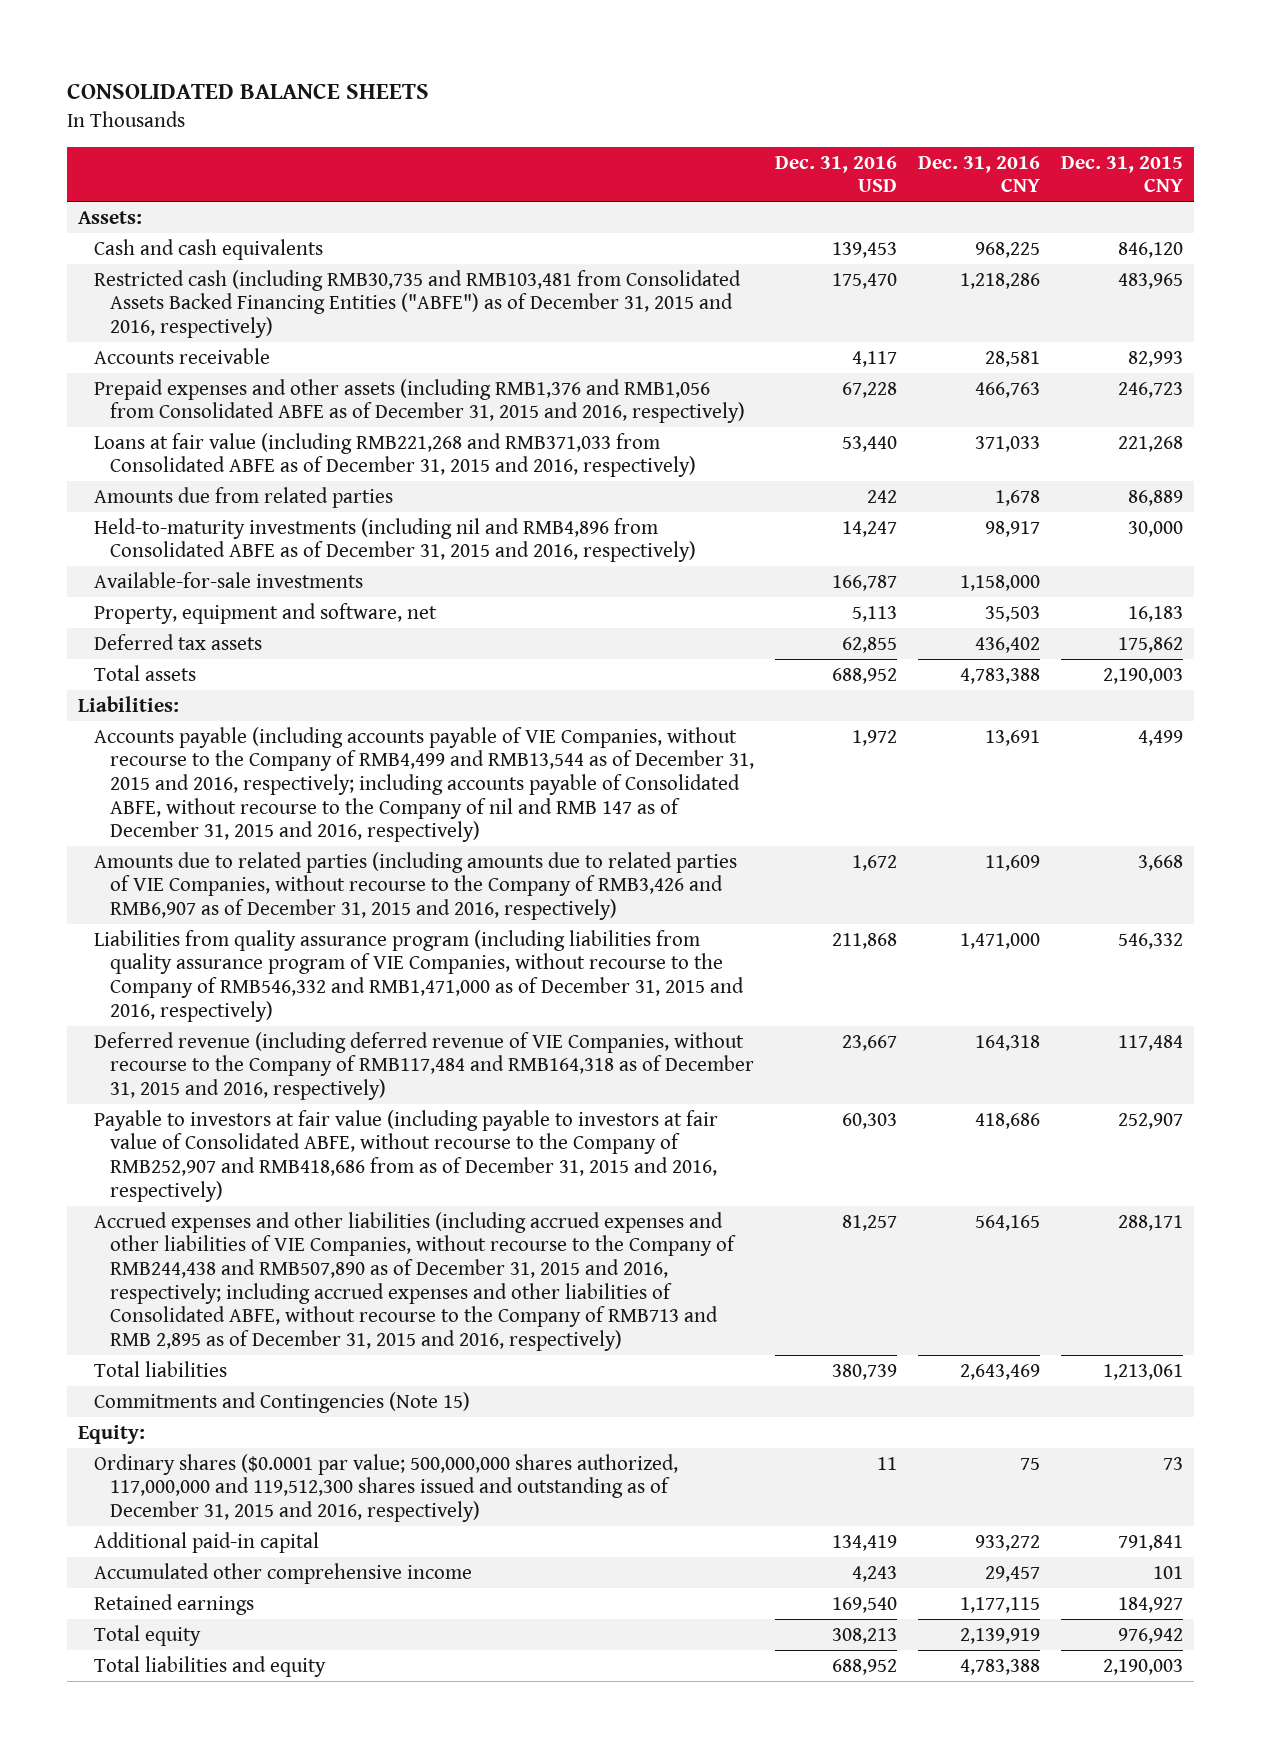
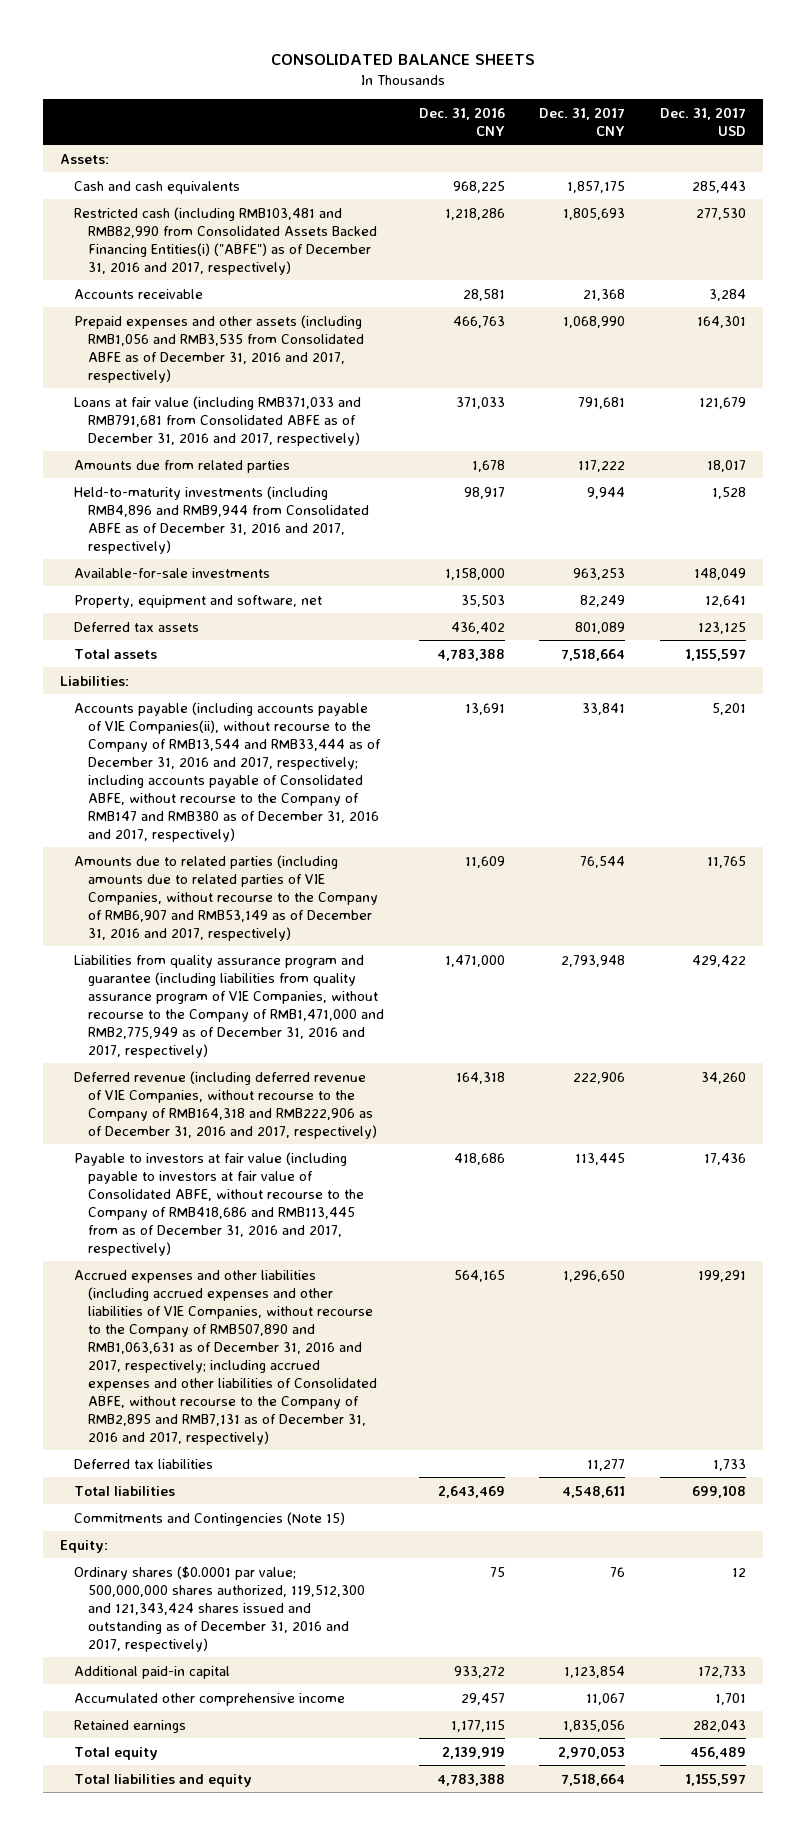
- | Dec. 31, 2016 USD | Dec. 31, 2016 CNY | Dec. 31, 2015 CNY
+ | Dec. 31, 2016 CNY | Dec. 31, 2017 CNY | Dec. 31, 2017 USD
- Restricted cash (including RMB30,735 and RMB103,481 from Consolidated Assets Backed Financing Entities ("ABFE") as of December 31, 2015 and 2016, respectively) | 175,470 | 1,218,286 | 483,965
+ Restricted cash (including RMB103,481 and RMB82,990 from Consolidated Assets Backed Financing Entities(i) ("ABFE") as of December 31, 2016 and 2017, respectively) | 1,218,286 | 1,805,693 | 277,530
- Prepaid expenses and other assets (including RMB1,376 and RMB1,056 from Consolidated ABFE as of December 31, 2015 and 2016, respectively) | 67,228 | 466,763 | 246,723
- Loans at fair value (including RMB221,268 and RMB371,033 from Consolidated ABFE as of December 31, 2015 and 2016, respectively) | 53,440 | 371,033 | 221,268
+ Prepaid expenses and other assets (including RMB1,056 and RMB3,535 from Consolidated ABFE as of December 31, 2016 and 2017, respectively) | 466,763 | 1,068,990 | 164,301
+ Loans at fair value (including RMB371,033 and RMB791,681 from Consolidated ABFE as of December 31, 2016 and 2017, respectively) | 371,033 | 791,681 | 121,679
- Held-to-maturity investments (including nil and RMB4,896 from Consolidated ABFE as of December 31, 2015 and 2016, respectively) | 14,247 | 98,917 | 30,000
+ Held-to-maturity investments (including RMB4,896 and RMB9,944 from Consolidated ABFE as of December 31, 2016 and 2017, respectively) | 98,917 | 9,944 | 1,528
- Accounts payable (including accounts payable of VIE Companies, without recourse to the Company of RMB4,499 and RMB13,544 as of December 31, 2015 and 2016, respectively; including accounts payable of Consolidated ABFE, without recourse to the Company of nil and RMB 147 as of December 31, 2015 and 2016, respectively) | 1,972 | 13,691 | 4,499
- Amounts due to related parties (including amounts due to related parties of VIE Companies, without recourse to the Company of RMB3,426 and RMB6,907 as of December 31, 2015 and 2016, respectively) | 1,672 | 11,609 | 3,668
- Liabilities from quality assurance program (including liabilities from quality assurance program of VIE Companies, without recourse to the Company of RMB546,332 and RMB1,471,000 as of December 31, 2015 and 2016, respectively) | 211,868 | 1,471,000 | 546,332
- Deferred revenue (including deferred revenue of VIE Companies, without recourse to the Company of RMB117,484 and RMB164,318 as of December 31, 2015 and 2016, respectively) | 23,667 | 164,318 | 117,484
- Payable to investors at fair value (including payable to investors at fair value of Consolidated ABFE, without recourse to the Company of RMB252,907 and RMB418,686 from as of December 31, 2015 and 2016, respectively) | 60,303 | 418,686 | 252,907
- Accrued expenses and other liabilities (including accrued expenses and other liabilities of VIE Companies, without recourse to the Company of RMB244,438 and RMB507,890 as of December 31, 2015 and 2016, respectively; including accrued expenses and other liabilities of Consolidated ABFE, without recourse to the Company of RMB713 and RMB 2,895 as of December 31, 2015 and 2016, respectively) | 81,257 | 564,165 | 288,171
+ Accounts payable (including accounts payable of VIE Companies(ii), without recourse to the Company of RMB13,544 and RMB33,444 as of December 31, 2016 and 2017, respectively; including accounts payable of Consolidated ABFE, without recourse to the Company of RMB147 and RMB380 as of December 31, 2016 and 2017, respectively) | 13,691 | 33,841 | 5,201
+ Amounts due to related parties (including amounts due to related parties of VIE Companies, without recourse to the Company of RMB6,907 and RMB53,149 as of December 31, 2016 and 2017, respectively) | 11,609 | 76,544 | 11,765
+ Liabilities from quality assurance program and guarantee (including liabilities from quality assurance program of VIE Companies, without recourse to the Company of RMB1,471,000 and RMB2,775,949 as of December 31, 2016 and 2017, respectively) | 1,471,000 | 2,793,948 | 429,422
+ Deferred revenue (including deferred revenue of VIE Companies, without recourse to the Company of RMB164,318 and RMB222,906 as of December 31, 2016 and 2017, respectively) | 164,318 | 222,906 | 34,260
+ Payable to investors at fair value (including payable to investors at fair value of Consolidated ABFE, without recourse to the Company of RMB418,686 and RMB113,445 from as of December 31, 2016 and 2017, respectively) | 418,686 | 113,445 | 17,436
+ Accrued expenses and other liabilities (including accrued expenses and other liabilities of VIE Companies, without recourse to the Company of RMB507,890 and RMB1,063,631 as of December 31, 2016 and 2017, respectively; including accrued expenses and other liabilities of Consolidated ABFE, without recourse to the Company of RMB2,895 and RMB7,131 as of December 31, 2016 and 2017, respectively) | 564,165 | 1,296,650 | 199,291
+ Deferred tax liabilities | | 11,277 | 1,733
- Ordinary shares ($0.0001 par value; 500,000,000 shares authorized, 117,000,000 and 119,512,300 shares issued and outstanding as of December 31, 2015 and 2016, respectively) | 11 | 75 | 73
+ Ordinary shares ($0.0001 par value; 500,000,000 shares authorized, 119,512,300 and 121,343,424 shares issued and outstanding as of December 31, 2016 and 2017, respectively) | 75 | 76 | 12

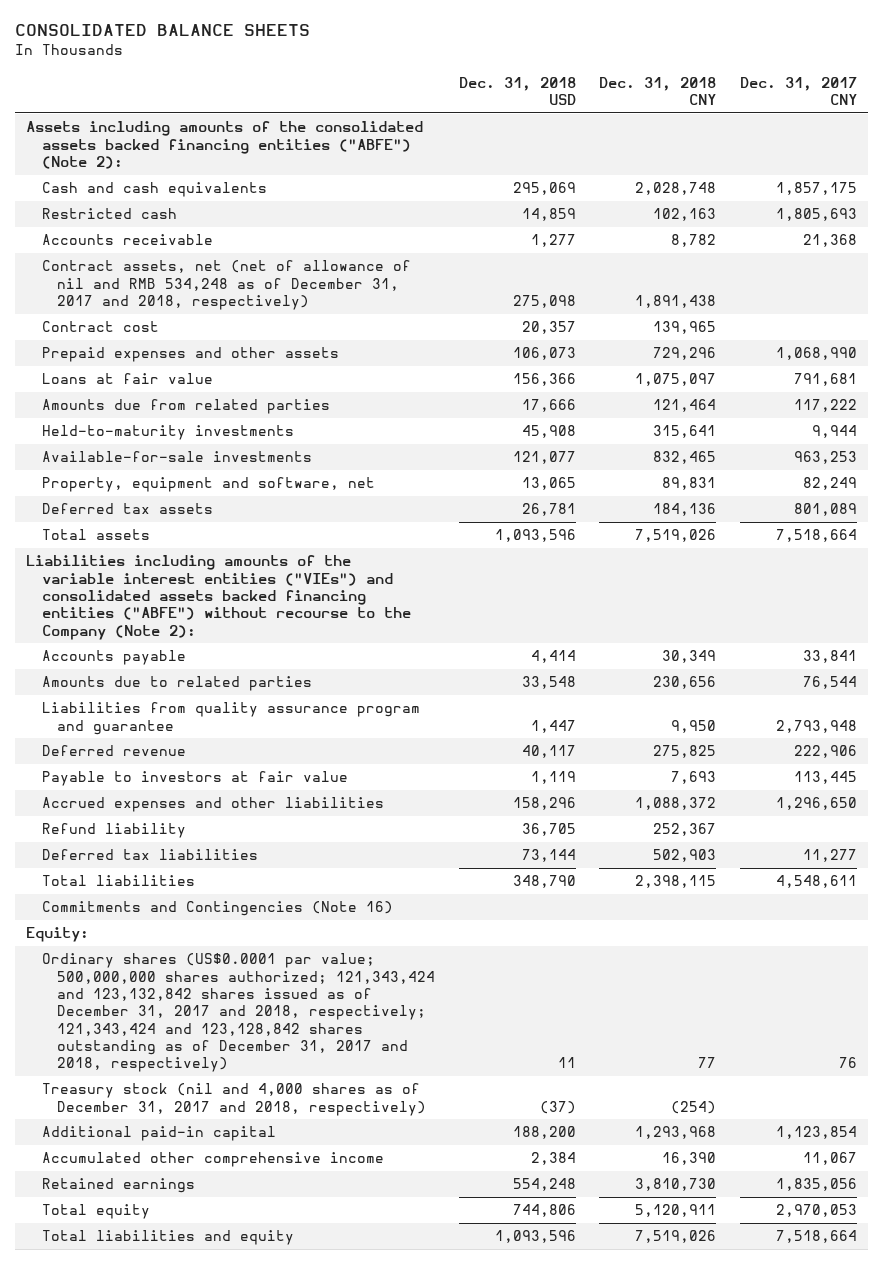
- | Dec. 31, 2016 CNY | Dec. 31, 2017 CNY | Dec. 31, 2017 USD
+ | Dec. 31, 2018 USD | Dec. 31, 2018 CNY | Dec. 31, 2017 CNY
- Assets:
+ Assets including amounts of the consolidated assets backed financing entities ("ABFE") (Note 2):
- Restricted cash (including RMB103,481 and RMB82,990 from Consolidated Assets Backed Financing Entities(i) ("ABFE") as of December 31, 2016 and 2017, respectively) | 1,218,286 | 1,805,693 | 277,530
+ Restricted cash | 14,859 | 102,163 | 1,805,693
- Prepaid expenses and other assets (including RMB1,056 and RMB3,535 from Consolidated ABFE as of December 31, 2016 and 2017, respectively) | 466,763 | 1,068,990 | 164,301
- Loans at fair value (including RMB371,033 and RMB791,681 from Consolidated ABFE as of December 31, 2016 and 2017, respectively) | 371,033 | 791,681 | 121,679
+ Contract assets, net (net of allowance of nil and RMB 534,248 as of December 31, 2017 and 2018, respectively) | 275,098 | 1,891,438 |
+ Contract cost | 20,357 | 139,965 |
+ Prepaid expenses and other assets | 106,073 | 729,296 | 1,068,990
+ Loans at fair value | 156,366 | 1,075,097 | 791,681
- Held-to-maturity investments (including RMB4,896 and RMB9,944 from Consolidated ABFE as of December 31, 2016 and 2017, respectively) | 98,917 | 9,944 | 1,528
+ Held-to-maturity investments | 45,908 | 315,641 | 9,944
- Liabilities:
- Accounts payable (including accounts payable of VIE Companies(ii), without recourse to the Company of RMB13,544 and RMB33,444 as of December 31, 2016 and 2017, respectively; including accounts payable of Consolidated ABFE, without recourse to the Company of RMB147 and RMB380 as of December 31, 2016 and 2017, respectively) | 13,691 | 33,841 | 5,201
- Amounts due to related parties (including amounts due to related parties of VIE Companies, without recourse to the Company of RMB6,907 and RMB53,149 as of December 31, 2016 and 2017, respectively) | 11,609 | 76,544 | 11,765
- Liabilities from quality assurance program and guarantee (including liabilities from quality assurance program of VIE Companies, without recourse to the Company of RMB1,471,000 and RMB2,775,949 as of December 31, 2016 and 2017, respectively) | 1,471,000 | 2,793,948 | 429,422
- Deferred revenue (including deferred revenue of VIE Companies, without recourse to the Company of RMB164,318 and RMB222,906 as of December 31, 2016 and 2017, respectively) | 164,318 | 222,906 | 34,260
- Payable to investors at fair value (including payable to investors at fair value of Consolidated ABFE, without recourse to the Company of RMB418,686 and RMB113,445 from as of December 31, 2016 and 2017, respectively) | 418,686 | 113,445 | 17,436
- Accrued expenses and other liabilities (including accrued expenses and other liabilities of VIE Companies, without recourse to the Company of RMB507,890 and RMB1,063,631 as of December 31, 2016 and 2017, respectively; including accrued expenses and other liabilities of Consolidated ABFE, without recourse to the Company of RMB2,895 and RMB7,131 as of December 31, 2016 and 2017, respectively) | 564,165 | 1,296,650 | 199,291
+ Liabilities including amounts of the variable interest entities ("VIEs") and consolidated assets backed financing entities ("ABFE") without recourse to the Company (Note 2):
+ Accounts payable | 4,414 | 30,349 | 33,841
+ Amounts due to related parties | 33,548 | 230,656 | 76,544
+ Liabilities from quality assurance program and guarantee | 1,447 | 9,950 | 2,793,948
+ Deferred revenue | 40,117 | 275,825 | 222,906
+ Payable to investors at fair value | 1,119 | 7,693 | 113,445
+ Accrued expenses and other liabilities | 158,296 | 1,088,372 | 1,296,650
+ Refund liability | 36,705 | 252,367 |
- Commitments and Contingencies (Note 15)
+ Commitments and Contingencies (Note 16)
- Ordinary shares ($0.0001 par value; 500,000,000 shares authorized, 119,512,300 and 121,343,424 shares issued and outstanding as of December 31, 2016 and 2017, respectively) | 75 | 76 | 12
+ Ordinary shares (US$0.0001 par value; 500,000,000 shares authorized; 121,343,424 and 123,132,842 shares issued as of December 31, 2017 and 2018, respectively; 121,343,424 and 123,128,842 shares outstanding as of December 31, 2017 and 2018, respectively) | 11 | 77 | 76
+ Treasury stock (nil and 4,000 shares as of December 31, 2017 and 2018, respectively) | (37) | (254) |

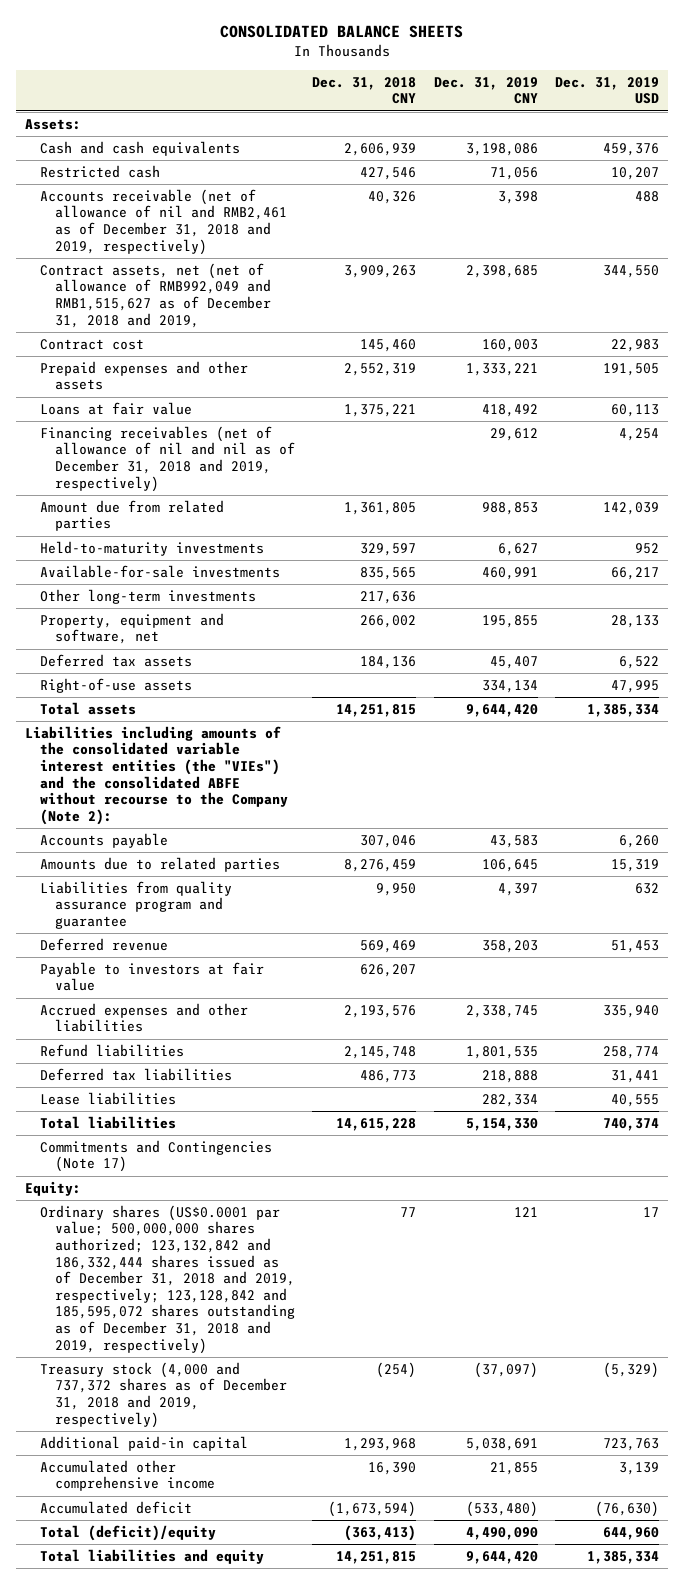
- | Dec. 31, 2018 USD | Dec. 31, 2018 CNY | Dec. 31, 2017 CNY
+ | Dec. 31, 2018 CNY | Dec. 31, 2019 CNY | Dec. 31, 2019 USD
- Assets including amounts of the consolidated assets backed financing entities ("ABFE") (Note 2):
- Cash and cash equivalents | 295,069 | 2,028,748 | 1,857,175
- Restricted cash | 14,859 | 102,163 | 1,805,693
- Accounts receivable | 1,277 | 8,782 | 21,368
- Contract assets, net (net of allowance of nil and RMB 534,248 as of December 31, 2017 and 2018, respectively) | 275,098 | 1,891,438 |
- Contract cost | 20,357 | 139,965 |
- Prepaid expenses and other assets | 106,073 | 729,296 | 1,068,990
- Loans at fair value | 156,366 | 1,075,097 | 791,681
- Amounts due from related parties | 17,666 | 121,464 | 117,222
- Held-to-maturity investments | 45,908 | 315,641 | 9,944
- Available-for-sale investments | 121,077 | 832,465 | 963,253
- Property, equipment and software, net | 13,065 | 89,831 | 82,249
+ Assets:
+ Cash and cash equivalents | 2,606,939 | 3,198,086 | 459,376
+ Restricted cash | 427,546 | 71,056 | 10,207
+ Accounts receivable (net of allowance of nil and RMB2,461 as of December 31, 2018 and 2019, respectively) | 40,326 | 3,398 | 488
+ Contract assets, net (net of allowance of RMB992,049 and RMB1,515,627 as of December 31, 2018 and 2019, | 3,909,263 | 2,398,685 | 344,550
+ Contract cost | 145,460 | 160,003 | 22,983
+ Prepaid expenses and other assets | 2,552,319 | 1,333,221 | 191,505
+ Loans at fair value | 1,375,221 | 418,492 | 60,113
+ Financing receivables (net of allowance of nil and nil as of December 31, 2018 and 2019, respectively) | | 29,612 | 4,254
+ Amount due from related parties | 1,361,805 | 988,853 | 142,039
+ Held-to-maturity investments | 329,597 | 6,627 | 952
+ Available-for-sale investments | 835,565 | 460,991 | 66,217
+ Other long-term investments | 217,636 | |
+ Property, equipment and software, net | 266,002 | 195,855 | 28,133
- Total assets | 1,093,596 | 7,519,026 | 7,518,664
- Liabilities including amounts of the variable interest entities ("VIEs") and consolidated assets backed financing entities ("ABFE") without recourse to the Company (Note 2):
- Accounts payable | 4,414 | 30,349 | 33,841
- Amounts due to related parties | 33,548 | 230,656 | 76,544
+ Right-of-use assets | | 334,134 | 47,995
+ Total assets | 14,251,815 | 9,644,420 | 1,385,334
+ Liabilities including amounts of the consolidated variable interest entities (the "VIEs") and the consolidated ABFE without recourse to the Company (Note 2):
+ Accounts payable | 307,046 | 43,583 | 6,260
+ Amounts due to related parties | 8,276,459 | 106,645 | 15,319
- Deferred revenue | 40,117 | 275,825 | 222,906
- Payable to investors at fair value | 1,119 | 7,693 | 113,445
- Accrued expenses and other liabilities | 158,296 | 1,088,372 | 1,296,650
- Refund liability | 36,705 | 252,367 |
- Deferred tax liabilities | 73,144 | 502,903 | 11,277
- Total liabilities | 348,790 | 2,398,115 | 4,548,611
- Commitments and Contingencies (Note 16)
+ Deferred revenue | 569,469 | 358,203 | 51,453
+ Payable to investors at fair value | 626,207 | |
+ Accrued expenses and other liabilities | 2,193,576 | 2,338,745 | 335,940
+ Refund liabilities | 2,145,748 | 1,801,535 | 258,774
+ Deferred tax liabilities | 486,773 | 218,888 | 31,441
+ Lease liabilities | | 282,334 | 40,555
+ Total liabilities | 14,615,228 | 5,154,330 | 740,374
+ Commitments and Contingencies (Note 17)
- Ordinary shares (US$0.0001 par value; 500,000,000 shares authorized; 121,343,424 and 123,132,842 shares issued as of December 31, 2017 and 2018, respectively; 121,343,424 and 123,128,842 shares outstanding as of December 31, 2017 and 2018, respectively) | 11 | 77 | 76
- Treasury stock (nil and 4,000 shares as of December 31, 2017 and 2018, respectively) | (37) | (254) |
+ Ordinary shares (US$0.0001 par value; 500,000,000 shares authorized; 123,132,842 and 186,332,444 shares issued as of December 31, 2018 and 2019, respectively; 123,128,842 and 185,595,072 shares outstanding as of December 31, 2018 and 2019, respectively) | 77 | 121 | 17
+ Treasury stock (4,000 and 737,372 shares as of December 31, 2018 and 2019, respectively) | (254) | (37,097) | (5,329)
- Retained earnings | 554,248 | 3,810,730 | 1,835,056
- Total equity | 744,806 | 5,120,911 | 2,970,053
- Total liabilities and equity | 1,093,596 | 7,519,026 | 7,518,664
+ Accumulated deficit | (1,673,594) | (533,480) | (76,630)
+ Total (deficit)/equity | (363,413) | 4,490,090 | 644,960
+ Total liabilities and equity | 14,251,815 | 9,644,420 | 1,385,334

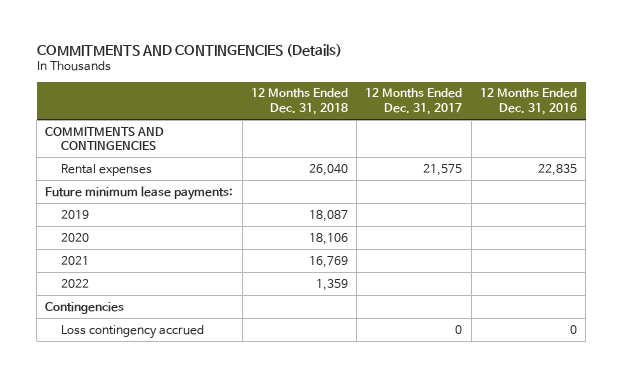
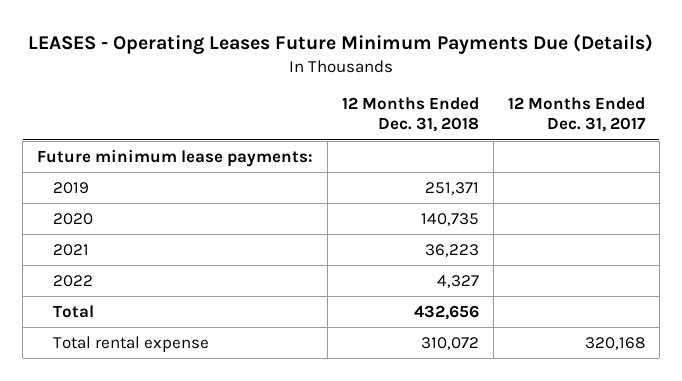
- COMMITMENTS AND CONTINGENCIES (Details)
+ LEASES - Operating Leases Future Minimum Payments Due (Details)
- | 12 Months Ended Dec. 31, 2018 | 12 Months Ended Dec. 31, 2017 | 12 Months Ended Dec. 31, 2016
+ | 12 Months Ended Dec. 31, 2018 | 12 Months Ended Dec. 31, 2017
- COMMITMENTS AND CONTINGENCIES
- Rental expenses | 26,040 | 21,575 | 22,835
- 2019 | 18,087 | |
- 2020 | 18,106 | |
- 2021 | 16,769 | |
- 2022 | 1,359 | |
- Contingencies
- Loss contingency accrued | | 0 | 0
+ 2019 | 251,371 |
+ 2020 | 140,735 |
+ 2021 | 36,223 |
+ 2022 | 4,327 |
+ Total | 432,656 |
+ Total rental expense | 310,072 | 320,168

